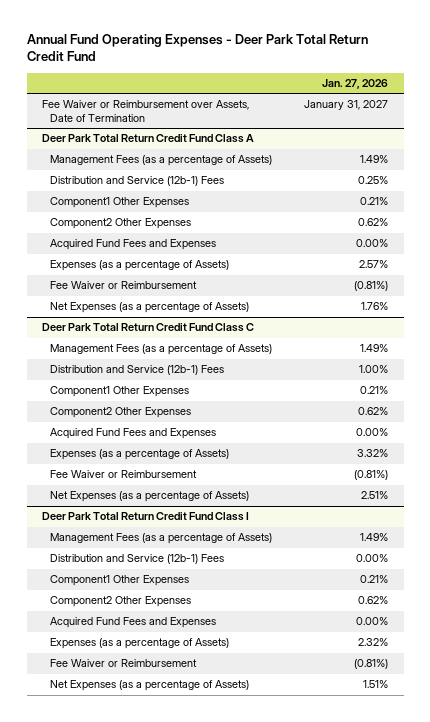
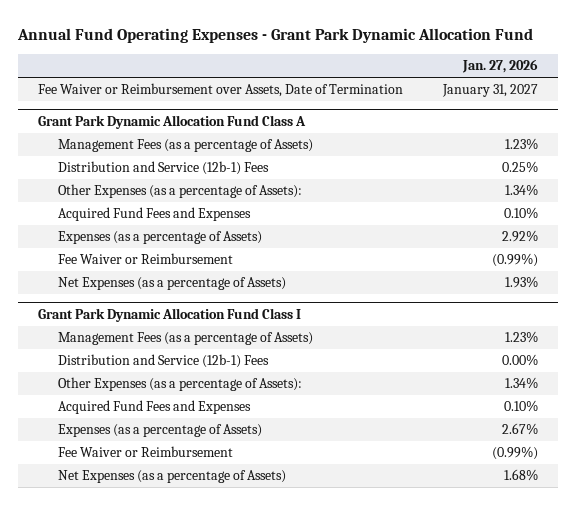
- Annual Fund Operating Expenses - Deer Park Total Return Credit Fund
+ Annual Fund Operating Expenses - Grant Park Dynamic Allocation Fund
- Deer Park Total Return Credit Fund Class A
- Management Fees (as a percentage of Assets) | 1.49%
+ Grant Park Dynamic Allocation Fund Class A
+ Management Fees (as a percentage of Assets) | 1.23%
- Component1 Other Expenses | 0.21%
- Component2 Other Expenses | 0.62%
- Acquired Fund Fees and Expenses | 0.00%
- Expenses (as a percentage of Assets) | 2.57%
- Fee Waiver or Reimbursement | (0.81%)
- Net Expenses (as a percentage of Assets) | 1.76%
- Deer Park Total Return Credit Fund Class C
- Management Fees (as a percentage of Assets) | 1.49%
- Distribution and Service (12b-1) Fees | 1.00%
- Component1 Other Expenses | 0.21%
- Component2 Other Expenses | 0.62%
- Acquired Fund Fees and Expenses | 0.00%
- Expenses (as a percentage of Assets) | 3.32%
- Fee Waiver or Reimbursement | (0.81%)
- Net Expenses (as a percentage of Assets) | 2.51%
- Deer Park Total Return Credit Fund Class I
- Management Fees (as a percentage of Assets) | 1.49%
+ Other Expenses (as a percentage of Assets): | 1.34%
+ Acquired Fund Fees and Expenses | 0.10%
+ Expenses (as a percentage of Assets) | 2.92%
+ Fee Waiver or Reimbursement | (0.99%)
+ Net Expenses (as a percentage of Assets) | 1.93%
+ Grant Park Dynamic Allocation Fund Class I
+ Management Fees (as a percentage of Assets) | 1.23%
- Component1 Other Expenses | 0.21%
- Component2 Other Expenses | 0.62%
- Acquired Fund Fees and Expenses | 0.00%
- Expenses (as a percentage of Assets) | 2.32%
- Fee Waiver or Reimbursement | (0.81%)
- Net Expenses (as a percentage of Assets) | 1.51%
+ Other Expenses (as a percentage of Assets): | 1.34%
+ Acquired Fund Fees and Expenses | 0.10%
+ Expenses (as a percentage of Assets) | 2.67%
+ Fee Waiver or Reimbursement | (0.99%)
+ Net Expenses (as a percentage of Assets) | 1.68%

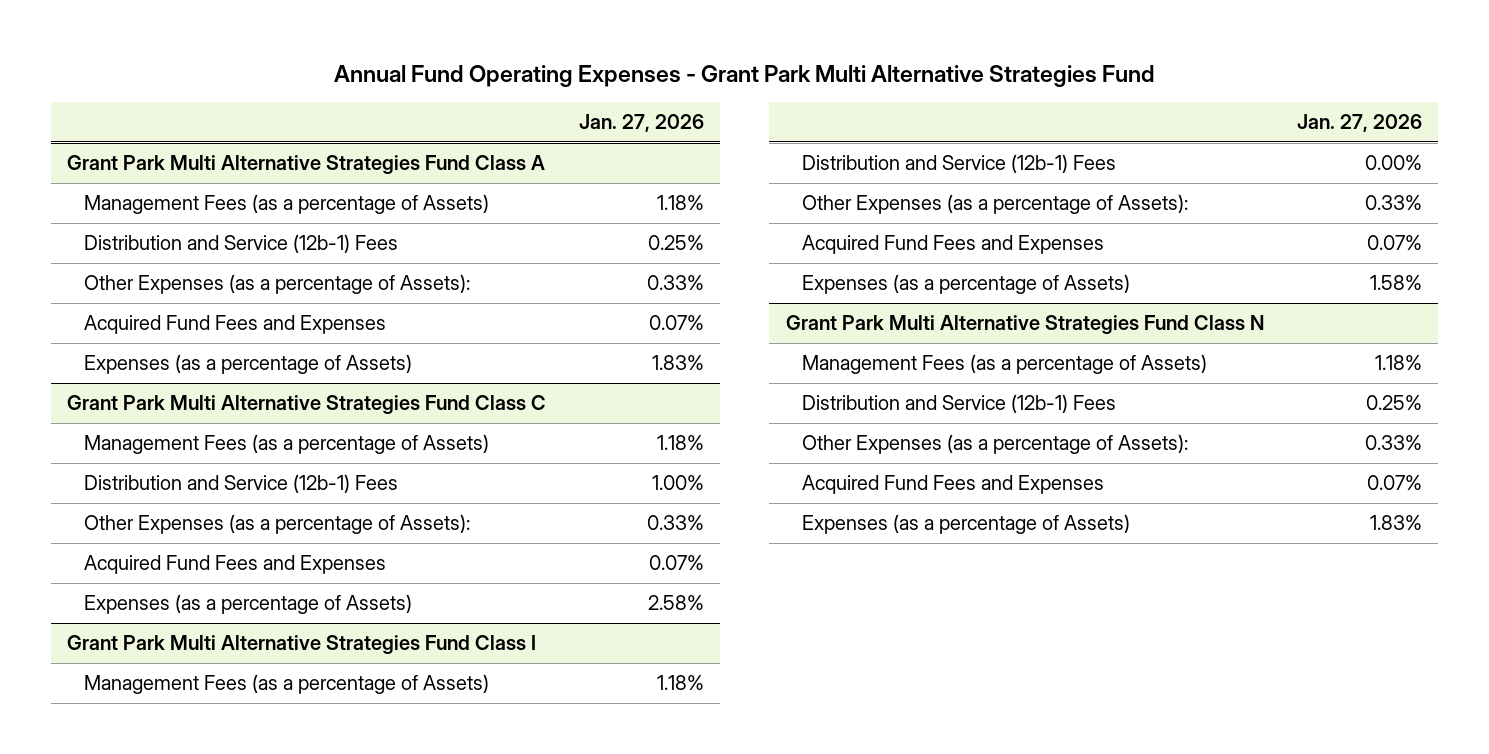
- Annual Fund Operating Expenses - Grant Park Dynamic Allocation Fund
+ Annual Fund Operating Expenses - Grant Park Multi Alternative Strategies Fund
- Fee Waiver or Reimbursement over Assets, Date of Termination | January 31, 2027
- Grant Park Dynamic Allocation Fund Class A
- Management Fees (as a percentage of Assets) | 1.23%
+ Grant Park Multi Alternative Strategies Fund Class A
+ Management Fees (as a percentage of Assets) | 1.18%
- Other Expenses (as a percentage of Assets): | 1.34%
- Acquired Fund Fees and Expenses | 0.10%
- Expenses (as a percentage of Assets) | 2.92%
- Fee Waiver or Reimbursement | (0.99%)
- Net Expenses (as a percentage of Assets) | 1.93%
- Grant Park Dynamic Allocation Fund Class I
- Management Fees (as a percentage of Assets) | 1.23%
+ Other Expenses (as a percentage of Assets): | 0.33%
+ Acquired Fund Fees and Expenses | 0.07%
+ Expenses (as a percentage of Assets) | 1.83%
+ Grant Park Multi Alternative Strategies Fund Class C
+ Management Fees (as a percentage of Assets) | 1.18%
+ Distribution and Service (12b-1) Fees | 1.00%
+ Other Expenses (as a percentage of Assets): | 0.33%
+ Acquired Fund Fees and Expenses | 0.07%
+ Expenses (as a percentage of Assets) | 2.58%
+ Grant Park Multi Alternative Strategies Fund Class I
+ Management Fees (as a percentage of Assets) | 1.18%
- Other Expenses (as a percentage of Assets): | 1.34%
- Acquired Fund Fees and Expenses | 0.10%
- Expenses (as a percentage of Assets) | 2.67%
- Fee Waiver or Reimbursement | (0.99%)
- Net Expenses (as a percentage of Assets) | 1.68%
+ Other Expenses (as a percentage of Assets): | 0.33%
+ Acquired Fund Fees and Expenses | 0.07%
+ Expenses (as a percentage of Assets) | 1.58%
+ Grant Park Multi Alternative Strategies Fund Class N
+ Management Fees (as a percentage of Assets) | 1.18%
+ Distribution and Service (12b-1) Fees | 0.25%
+ Other Expenses (as a percentage of Assets): | 0.33%
+ Acquired Fund Fees and Expenses | 0.07%
+ Expenses (as a percentage of Assets) | 1.83%

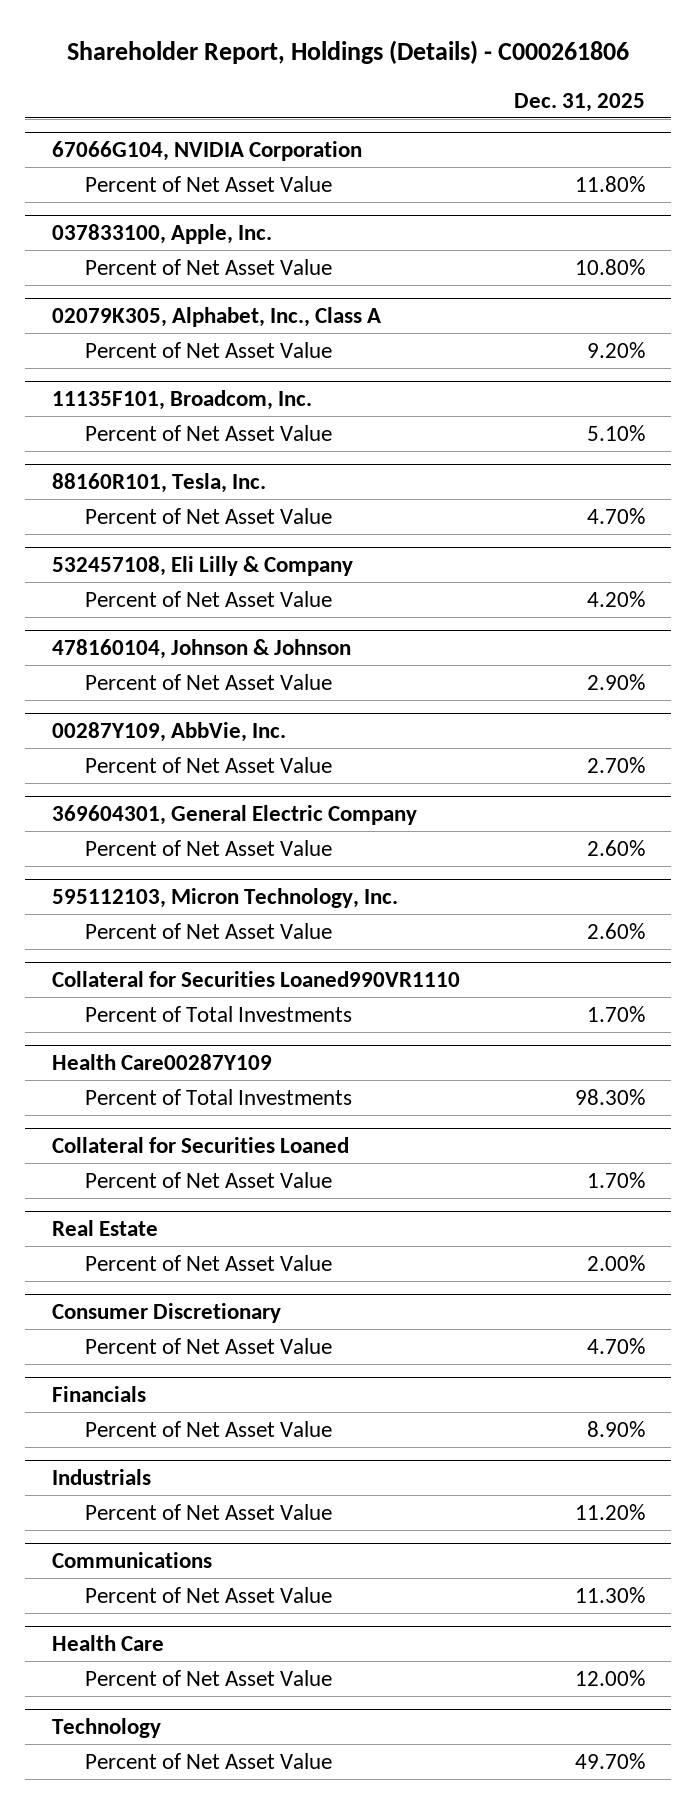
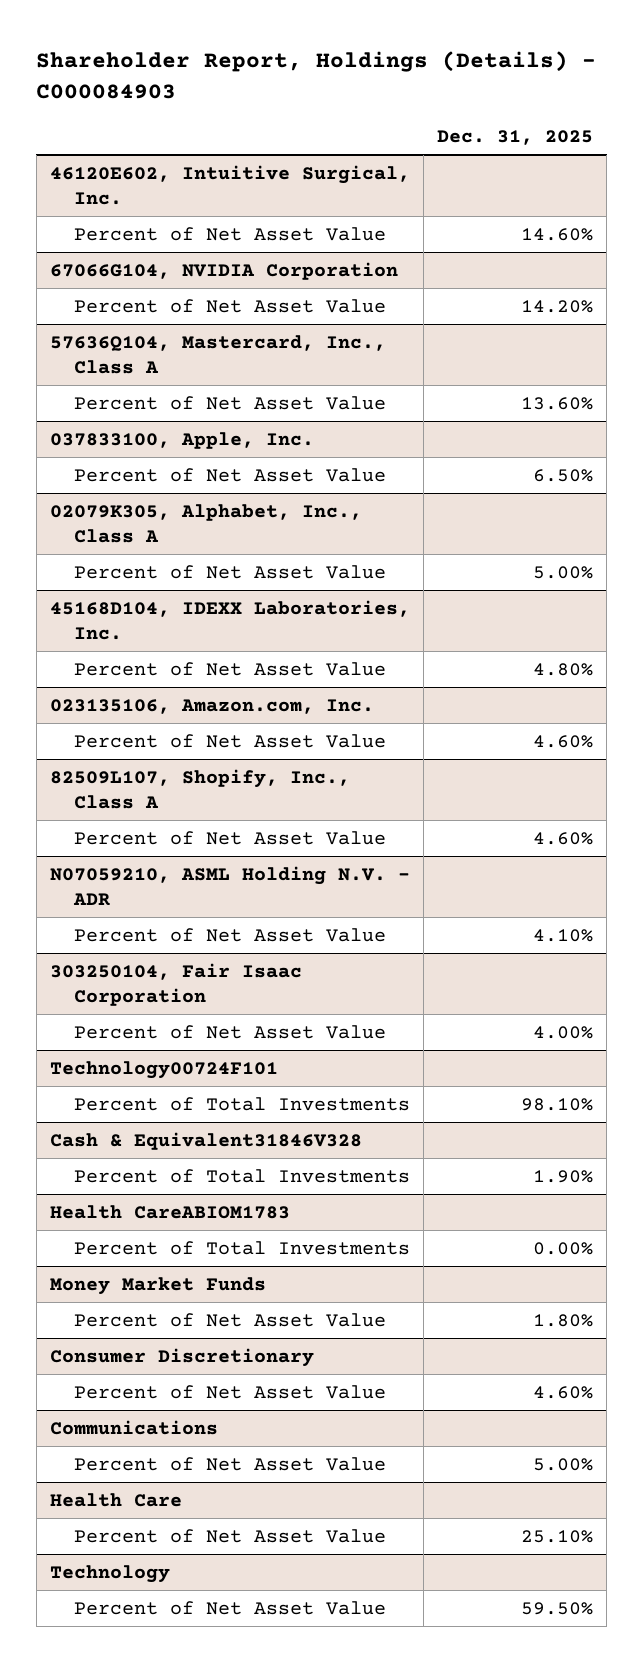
- Shareholder Report, Holdings (Details) - C000261806
+ Shareholder Report, Holdings (Details) - C000084903
+ 46120E602, Intuitive Surgical, Inc.
+ Percent of Net Asset Value | 14.60%
@ 67066G104, NVIDIA Corporation
- Percent of Net Asset Value | 11.80%
+ Percent of Net Asset Value | 14.20%
+ 57636Q104, Mastercard, Inc., Class A
+ Percent of Net Asset Value | 13.60%
@ 037833100, Apple, Inc.
- Percent of Net Asset Value | 10.80%
+ Percent of Net Asset Value | 6.50%
@ 02079K305, Alphabet, Inc., Class A
- Percent of Net Asset Value | 9.20%
- 11135F101, Broadcom, Inc.
- Percent of Net Asset Value | 5.10%
- 88160R101, Tesla, Inc.
- Percent of Net Asset Value | 4.70%
- 532457108, Eli Lilly & Company
- Percent of Net Asset Value | 4.20%
- 478160104, Johnson & Johnson
- Percent of Net Asset Value | 2.90%
- 00287Y109, AbbVie, Inc.
- Percent of Net Asset Value | 2.70%
- 369604301, General Electric Company
- Percent of Net Asset Value | 2.60%
- 595112103, Micron Technology, Inc.
- Percent of Net Asset Value | 2.60%
- Collateral for Securities Loaned990VR1110
- Percent of Total Investments | 1.70%
- Health Care00287Y109
- Percent of Total Investments | 98.30%
- Collateral for Securities Loaned
- Percent of Net Asset Value | 1.70%
- Real Estate
- Percent of Net Asset Value | 2.00%
@ 02079K305, Alphabet, Inc., Class A
+ Percent of Net Asset Value | 5.00%
+ 45168D104, IDEXX Laboratories, Inc.
+ Percent of Net Asset Value | 4.80%
+ 023135106, Amazon.com, Inc.
+ Percent of Net Asset Value | 4.60%
+ 82509L107, Shopify, Inc., Class A
+ Percent of Net Asset Value | 4.60%
+ N07059210, ASML Holding N.V. - ADR
+ Percent of Net Asset Value | 4.10%
+ 303250104, Fair Isaac Corporation
+ Percent of Net Asset Value | 4.00%
+ Technology00724F101
+ Percent of Total Investments | 98.10%
+ Cash & Equivalent31846V328
+ Percent of Total Investments | 1.90%
+ Health CareABIOM1783
+ Percent of Total Investments | 0.00%
+ Money Market Funds
+ Percent of Net Asset Value | 1.80%
@ Consumer Discretionary
- Percent of Net Asset Value | 4.70%
- Financials
- Percent of Net Asset Value | 8.90%
- Industrials
- Percent of Net Asset Value | 11.20%
@ Consumer Discretionary
+ Percent of Net Asset Value | 4.60%
@ Communications
- Percent of Net Asset Value | 11.30%
+ Percent of Net Asset Value | 5.00%
@ Health Care
- Percent of Net Asset Value | 12.00%
+ Percent of Net Asset Value | 25.10%
@ Technology
- Percent of Net Asset Value | 49.70%
+ Percent of Net Asset Value | 59.50%

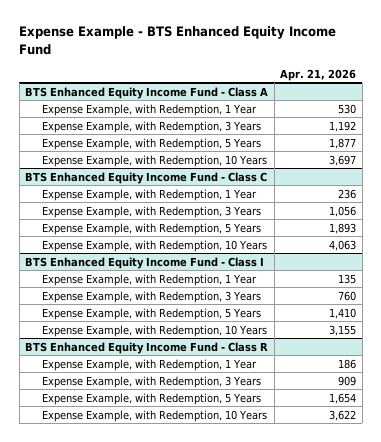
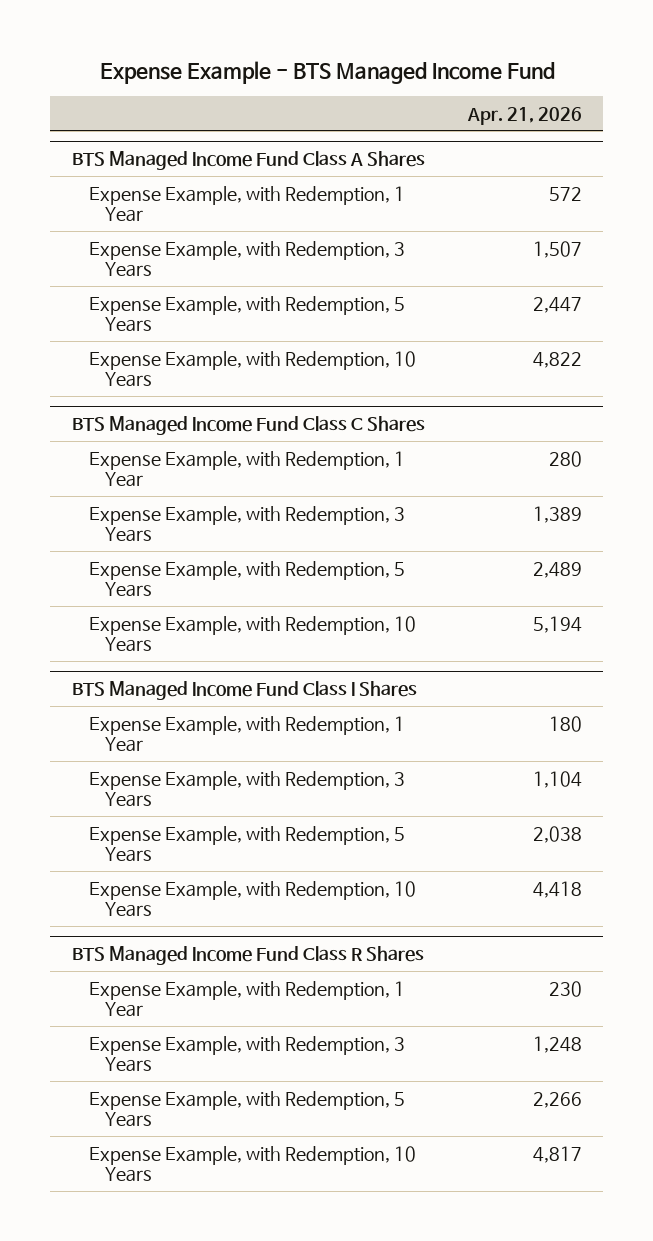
- Expense Example - BTS Enhanced Equity Income Fund
+ Expense Example - BTS Managed Income Fund
- BTS Enhanced Equity Income Fund - Class A
- Expense Example, with Redemption, 1 Year | 530
- Expense Example, with Redemption, 3 Years | 1,192
- Expense Example, with Redemption, 5 Years | 1,877
- Expense Example, with Redemption, 10 Years | 3,697
- BTS Enhanced Equity Income Fund - Class C
- Expense Example, with Redemption, 1 Year | 236
- Expense Example, with Redemption, 3 Years | 1,056
- Expense Example, with Redemption, 5 Years | 1,893
- Expense Example, with Redemption, 10 Years | 4,063
- BTS Enhanced Equity Income Fund - Class I
- Expense Example, with Redemption, 1 Year | 135
- Expense Example, with Redemption, 3 Years | 760
- Expense Example, with Redemption, 5 Years | 1,410
- Expense Example, with Redemption, 10 Years | 3,155
- BTS Enhanced Equity Income Fund - Class R
- Expense Example, with Redemption, 1 Year | 186
- Expense Example, with Redemption, 3 Years | 909
- Expense Example, with Redemption, 5 Years | 1,654
- Expense Example, with Redemption, 10 Years | 3,622
+ BTS Managed Income Fund Class A Shares
+ Expense Example, with Redemption, 1 Year | 572
+ Expense Example, with Redemption, 3 Years | 1,507
+ Expense Example, with Redemption, 5 Years | 2,447
+ Expense Example, with Redemption, 10 Years | 4,822
+ BTS Managed Income Fund Class C Shares
+ Expense Example, with Redemption, 1 Year | 280
+ Expense Example, with Redemption, 3 Years | 1,389
+ Expense Example, with Redemption, 5 Years | 2,489
+ Expense Example, with Redemption, 10 Years | 5,194
+ BTS Managed Income Fund Class I Shares
+ Expense Example, with Redemption, 1 Year | 180
+ Expense Example, with Redemption, 3 Years | 1,104
+ Expense Example, with Redemption, 5 Years | 2,038
+ Expense Example, with Redemption, 10 Years | 4,418
+ BTS Managed Income Fund Class R Shares
+ Expense Example, with Redemption, 1 Year | 230
+ Expense Example, with Redemption, 3 Years | 1,248
+ Expense Example, with Redemption, 5 Years | 2,266
+ Expense Example, with Redemption, 10 Years | 4,817

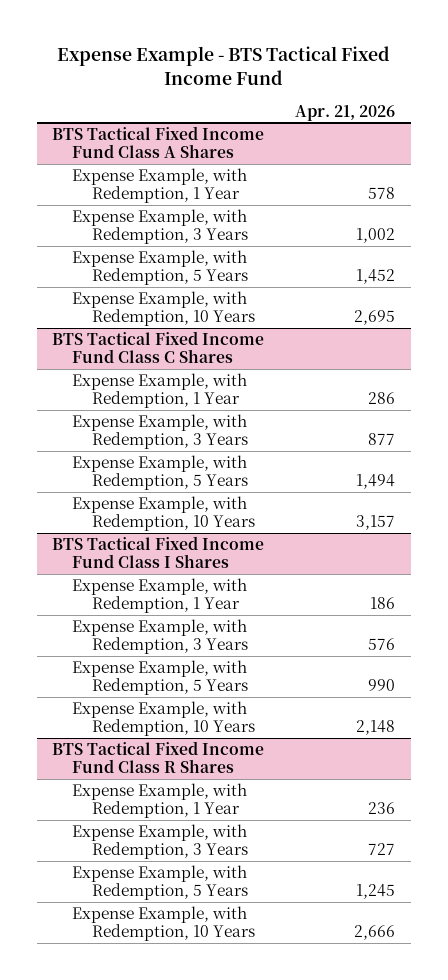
- Expense Example - BTS Managed Income Fund
+ Expense Example - BTS Tactical Fixed Income Fund
- BTS Managed Income Fund Class A Shares
- Expense Example, with Redemption, 1 Year | 572
- Expense Example, with Redemption, 3 Years | 1,507
- Expense Example, with Redemption, 5 Years | 2,447
- Expense Example, with Redemption, 10 Years | 4,822
- BTS Managed Income Fund Class C Shares
- Expense Example, with Redemption, 1 Year | 280
- Expense Example, with Redemption, 3 Years | 1,389
- Expense Example, with Redemption, 5 Years | 2,489
- Expense Example, with Redemption, 10 Years | 5,194
- BTS Managed Income Fund Class I Shares
- Expense Example, with Redemption, 1 Year | 180
- Expense Example, with Redemption, 3 Years | 1,104
- Expense Example, with Redemption, 5 Years | 2,038
- Expense Example, with Redemption, 10 Years | 4,418
- BTS Managed Income Fund Class R Shares
- Expense Example, with Redemption, 1 Year | 230
- Expense Example, with Redemption, 3 Years | 1,248
- Expense Example, with Redemption, 5 Years | 2,266
- Expense Example, with Redemption, 10 Years | 4,817
+ BTS Tactical Fixed Income Fund Class A Shares
+ Expense Example, with Redemption, 1 Year | 578
+ Expense Example, with Redemption, 3 Years | 1,002
+ Expense Example, with Redemption, 5 Years | 1,452
+ Expense Example, with Redemption, 10 Years | 2,695
+ BTS Tactical Fixed Income Fund Class C Shares
+ Expense Example, with Redemption, 1 Year | 286
+ Expense Example, with Redemption, 3 Years | 877
+ Expense Example, with Redemption, 5 Years | 1,494
+ Expense Example, with Redemption, 10 Years | 3,157
+ BTS Tactical Fixed Income Fund Class I Shares
+ Expense Example, with Redemption, 1 Year | 186
+ Expense Example, with Redemption, 3 Years | 576
+ Expense Example, with Redemption, 5 Years | 990
+ Expense Example, with Redemption, 10 Years | 2,148
+ BTS Tactical Fixed Income Fund Class R Shares
+ Expense Example, with Redemption, 1 Year | 236
+ Expense Example, with Redemption, 3 Years | 727
+ Expense Example, with Redemption, 5 Years | 1,245
+ Expense Example, with Redemption, 10 Years | 2,666

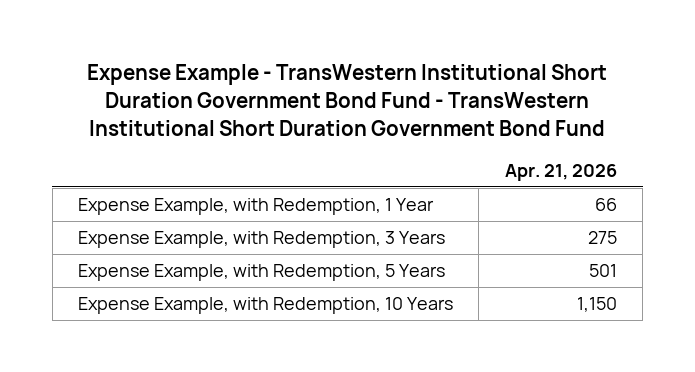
- Expense Example - BTS Tactical Fixed Income Fund
+ Expense Example - TransWestern Institutional Short Duration Government Bond Fund - TransWestern Institutional Short Duration Government Bond Fund
- BTS Tactical Fixed Income Fund Class A Shares
- Expense Example, with Redemption, 1 Year | 578
- Expense Example, with Redemption, 3 Years | 1,002
- Expense Example, with Redemption, 5 Years | 1,452
- Expense Example, with Redemption, 10 Years | 2,695
- BTS Tactical Fixed Income Fund Class C Shares
- Expense Example, with Redemption, 1 Year | 286
- Expense Example, with Redemption, 3 Years | 877
- Expense Example, with Redemption, 5 Years | 1,494
- Expense Example, with Redemption, 10 Years | 3,157
- BTS Tactical Fixed Income Fund Class I Shares
- Expense Example, with Redemption, 1 Year | 186
- Expense Example, with Redemption, 3 Years | 576
- Expense Example, with Redemption, 5 Years | 990
- Expense Example, with Redemption, 10 Years | 2,148
- BTS Tactical Fixed Income Fund Class R Shares
- Expense Example, with Redemption, 1 Year | 236
- Expense Example, with Redemption, 3 Years | 727
- Expense Example, with Redemption, 5 Years | 1,245
- Expense Example, with Redemption, 10 Years | 2,666
+ Expense Example, with Redemption, 1 Year | 66
+ Expense Example, with Redemption, 3 Years | 275
+ Expense Example, with Redemption, 5 Years | 501
+ Expense Example, with Redemption, 10 Years | 1,150

